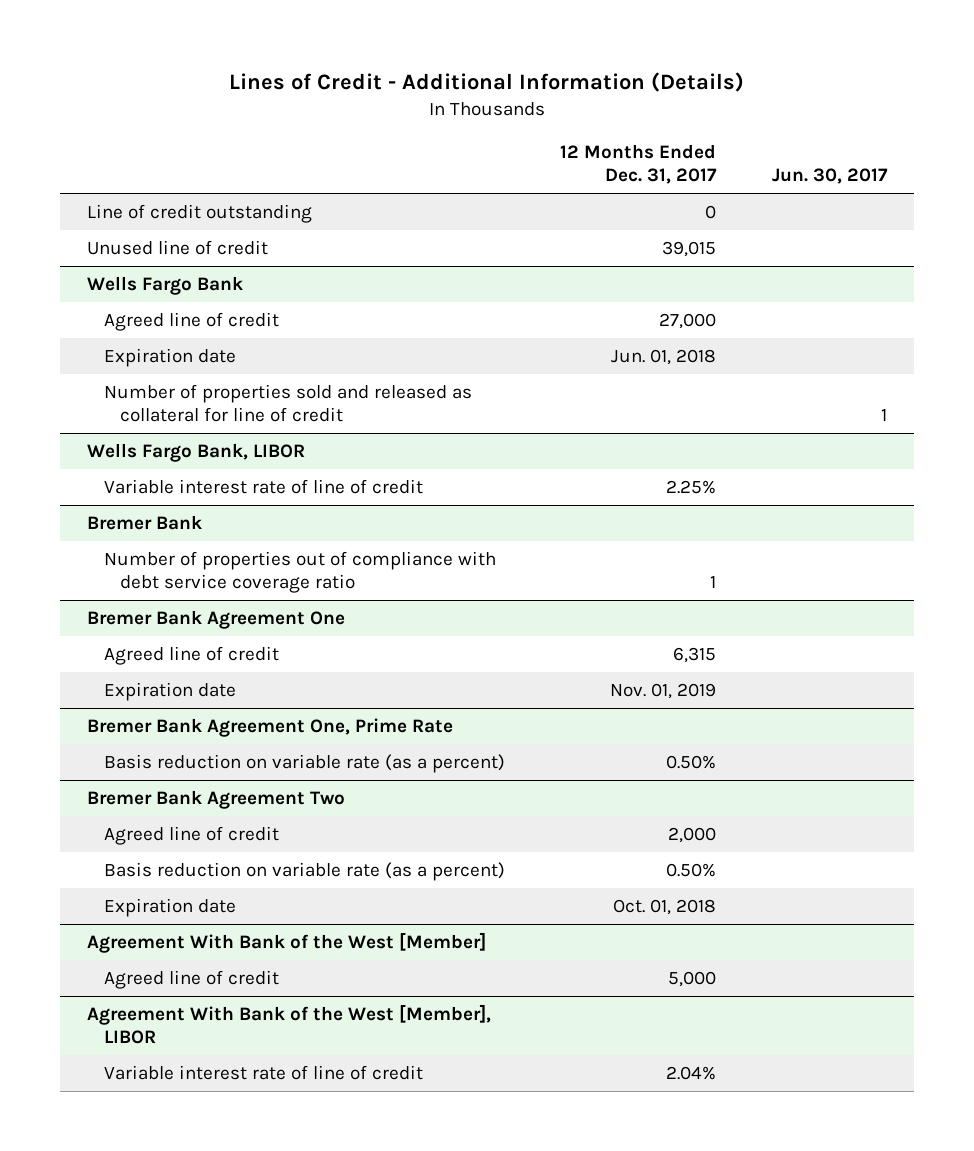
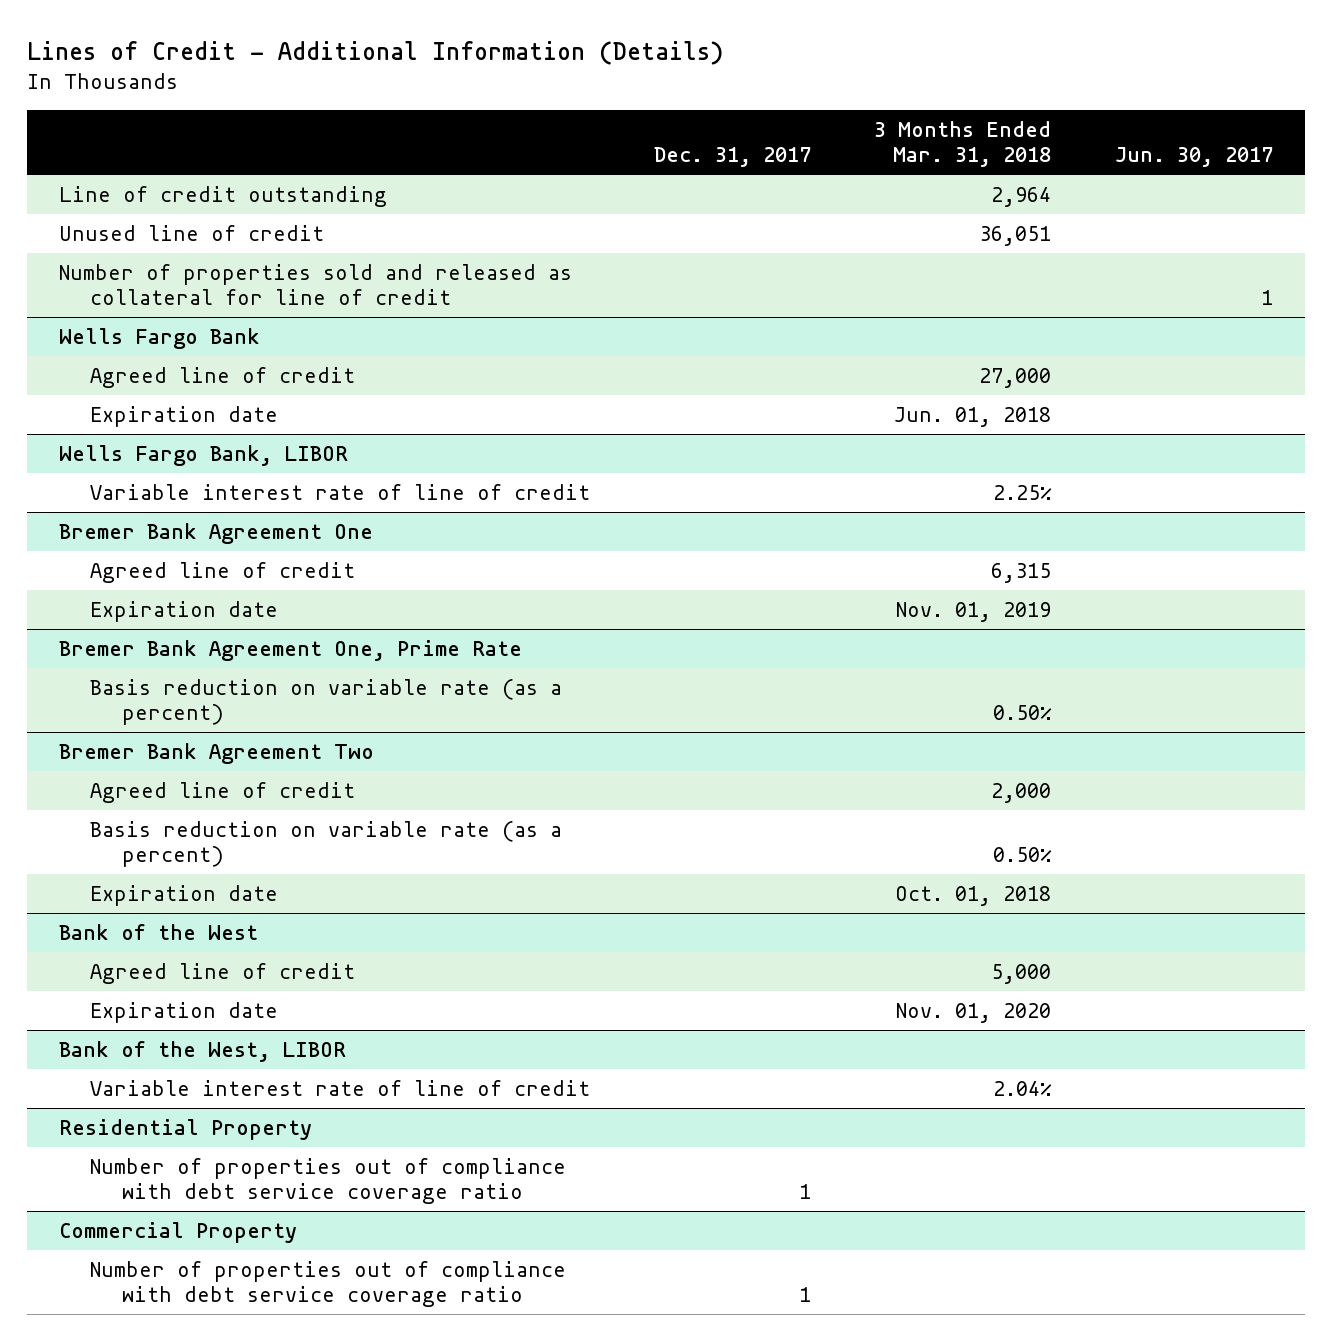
- | 12 Months Ended Dec. 31, 2017 | Jun. 30, 2017
+ | Dec. 31, 2017 | 3 Months Ended Mar. 31, 2018 | Jun. 30, 2017
+ Number of properties sold and released as collateral for line of credit | | | 1
@ Wells Fargo Bank
- Number of properties sold and released as collateral for line of credit | | 1
- Bremer Bank
- Number of properties out of compliance with debt service coverage ratio | 1 |
- Agreement With Bank of the West [Member]
+ Bank of the West
- Agreement With Bank of the West [Member], LIBOR
+ Expiration date | | Nov. 01, 2020 |
+ Bank of the West, LIBOR
+ Residential Property
+ Number of properties out of compliance with debt service coverage ratio | 1 | |
+ Commercial Property
+ Number of properties out of compliance with debt service coverage ratio | 1 | |

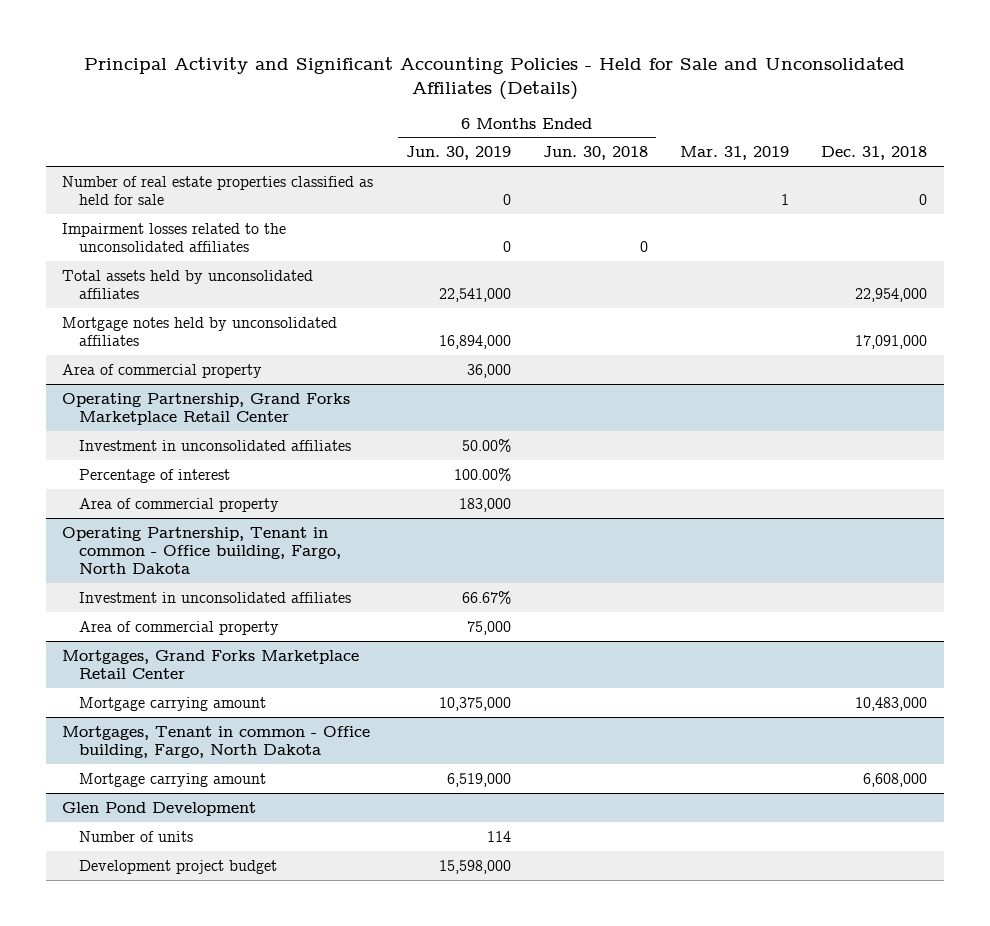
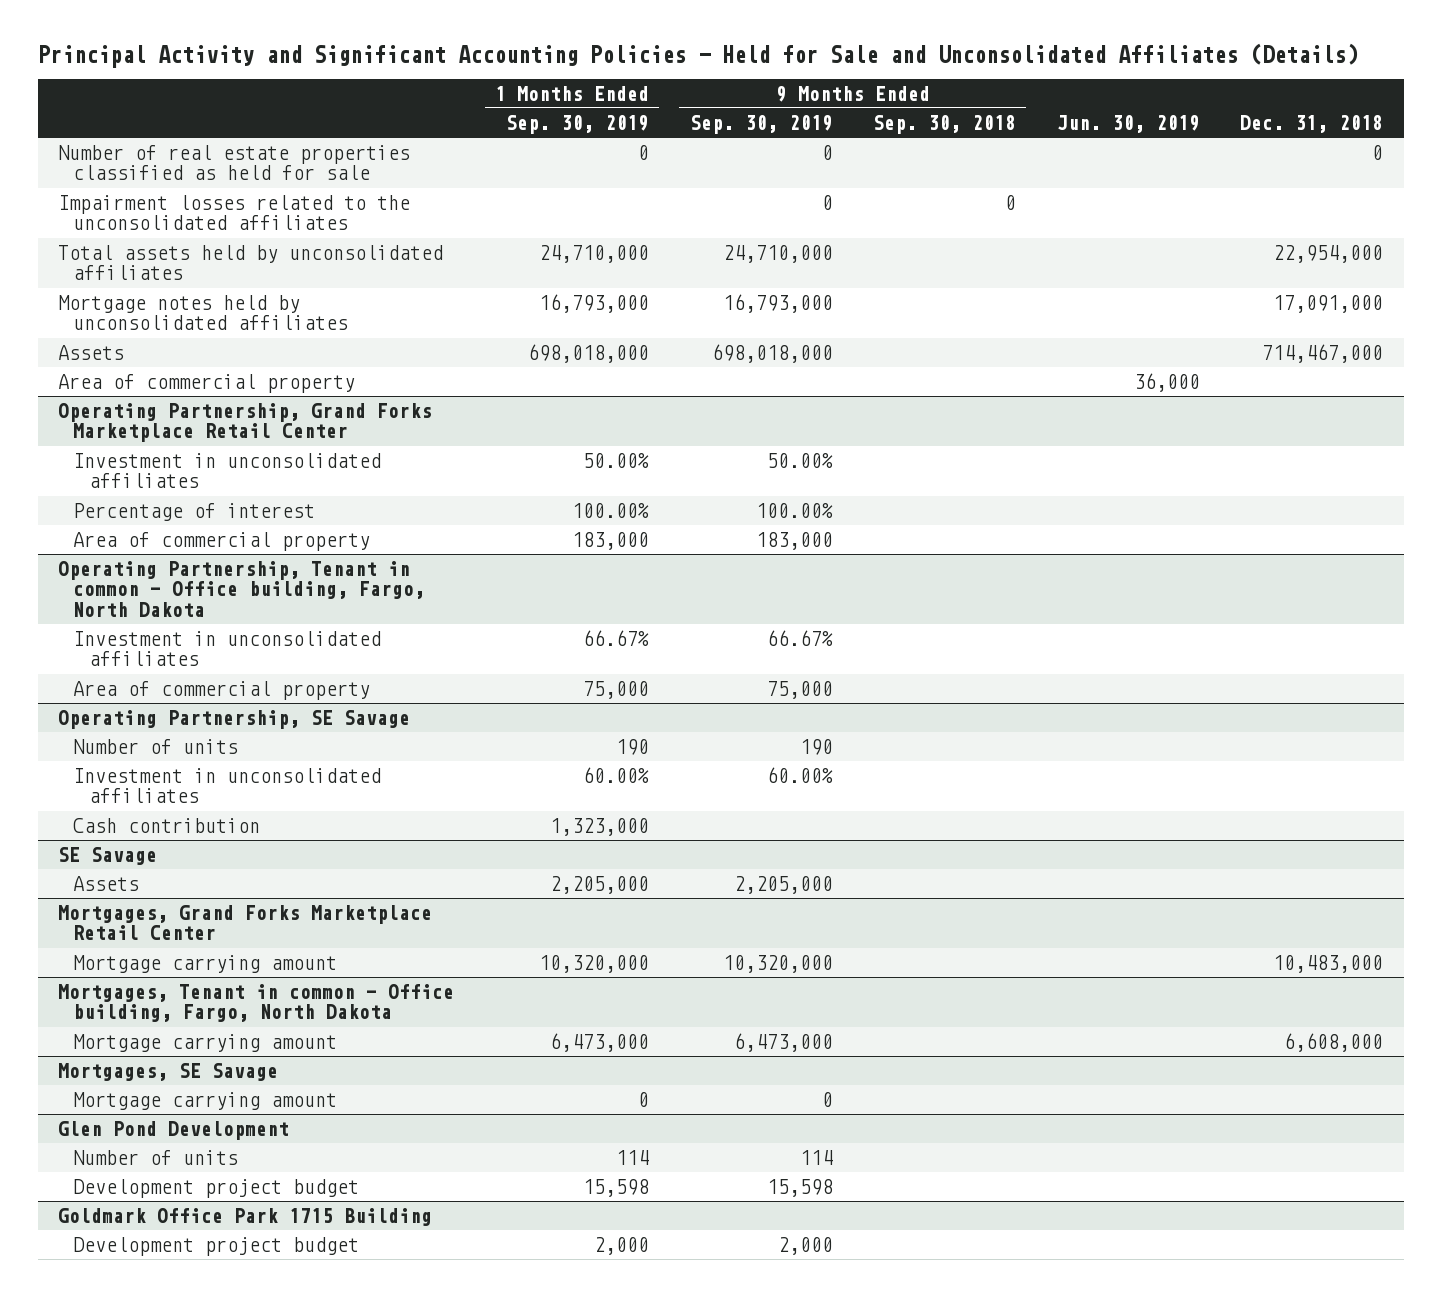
- | 6 Months Ended Jun. 30, 2019 | 6 Months Ended Jun. 30, 2018 | Mar. 31, 2019 | Dec. 31, 2018
+ | 1 Months Ended Sep. 30, 2019 | 9 Months Ended Sep. 30, 2019 | 9 Months Ended Sep. 30, 2018 | Jun. 30, 2019 | Dec. 31, 2018
+ Assets | 698,018,000 | 698,018,000 | | | 714,467,000
+ Operating Partnership, SE Savage
+ Number of units | 190 | 190 | | |
+ Investment in unconsolidated affiliates | 60.00% | 60.00% | | |
+ Cash contribution | 1,323,000 | | | |
+ SE Savage
+ Assets | 2,205,000 | 2,205,000 | | |
+ Mortgages, SE Savage
+ Mortgage carrying amount | 0 | 0 | | |
+ Goldmark Office Park 1715 Building
+ Development project budget | 2,000 | 2,000 | | |

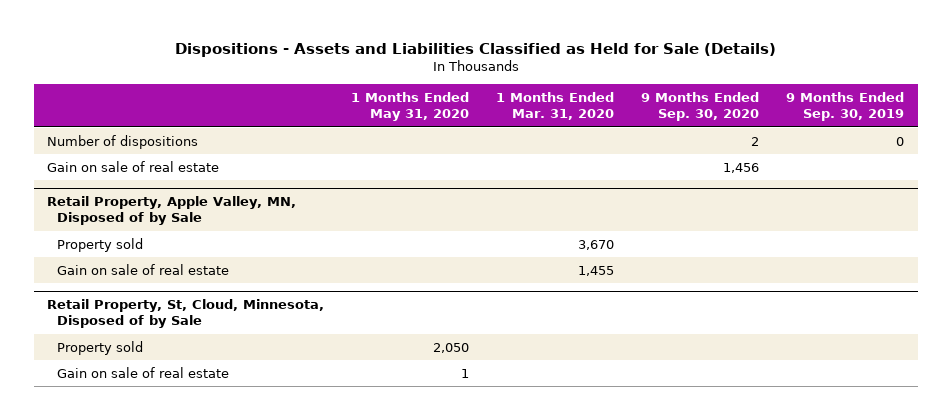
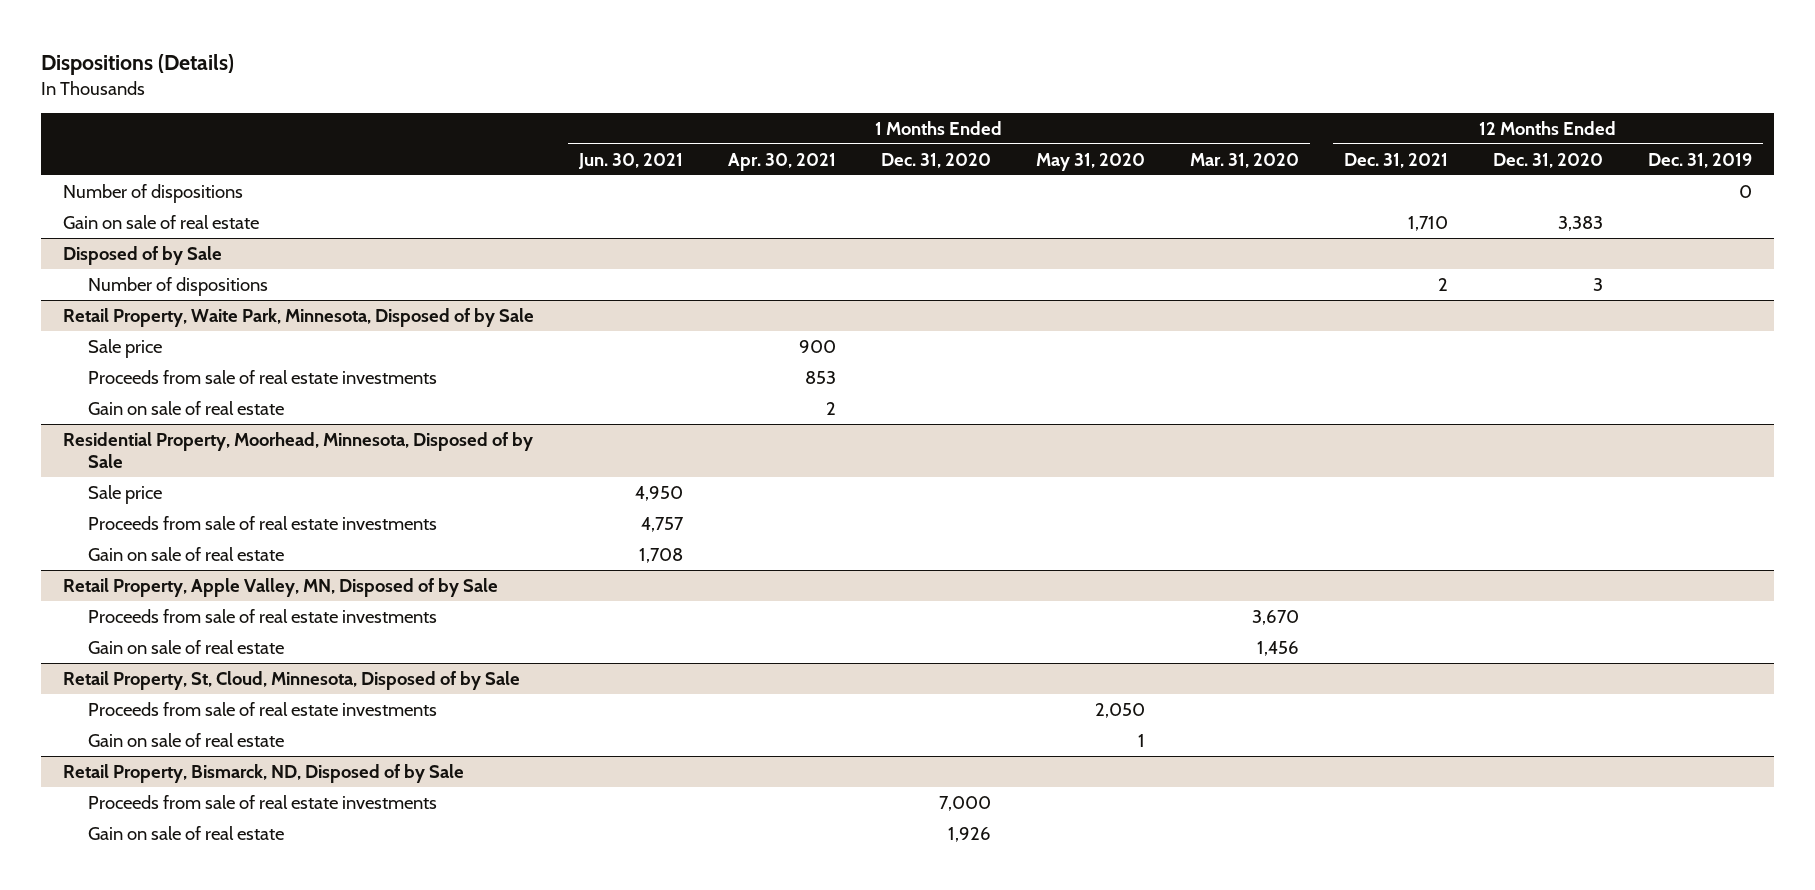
- Dispositions - Assets and Liabilities Classified as Held for Sale (Details)
+ Dispositions (Details)
- | 1 Months Ended May 31, 2020 | 1 Months Ended Mar. 31, 2020 | 9 Months Ended Sep. 30, 2020 | 9 Months Ended Sep. 30, 2019
+ | 1 Months Ended Jun. 30, 2021 | 1 Months Ended Apr. 30, 2021 | 1 Months Ended Dec. 31, 2020 | 1 Months Ended May 31, 2020 | 1 Months Ended Mar. 31, 2020 | 12 Months Ended Dec. 31, 2021 | 12 Months Ended Dec. 31, 2020 | 12 Months Ended Dec. 31, 2019
+ Disposed of by Sale
+ Number of dispositions | | | | | | 2 | 3 |
+ Retail Property, Waite Park, Minnesota, Disposed of by Sale
+ Sale price | | 900 | | | | | |
+ Proceeds from sale of real estate investments | | 853 | | | | | |
+ Gain on sale of real estate | | 2 | | | | | |
+ Residential Property, Moorhead, Minnesota, Disposed of by Sale
+ Sale price | 4,950 | | | | | | |
+ Proceeds from sale of real estate investments | 4,757 | | | | | | |
+ Gain on sale of real estate | 1,708 | | | | | | |
@ Retail Property, Apple Valley, MN, Disposed of by Sale
- Property sold | | 3,670 | |
- Gain on sale of real estate | | 1,455 | |
+ Proceeds from sale of real estate investments | | | | | 3,670 | | |
+ Gain on sale of real estate | | | | | 1,456 | | |
@ Retail Property, St, Cloud, Minnesota, Disposed of by Sale
- Property sold | 2,050 | | |
+ Proceeds from sale of real estate investments | | | | 2,050 | | | |
+ Retail Property, Bismarck, ND, Disposed of by Sale
+ Proceeds from sale of real estate investments | | | 7,000 | | | | |
+ Gain on sale of real estate | | | 1,926 | | | | |

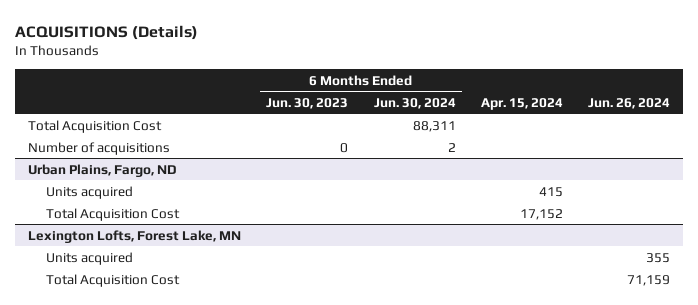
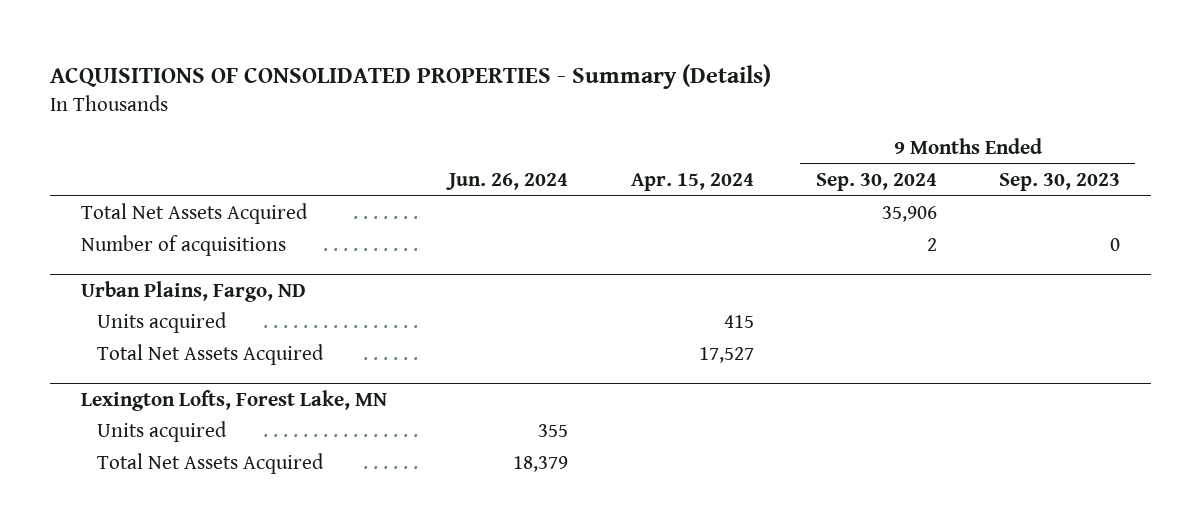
- ACQUISITIONS (Details)
+ ACQUISITIONS OF CONSOLIDATED PROPERTIES - Summary (Details)
- | 6 Months Ended Jun. 30, 2023 | 6 Months Ended Jun. 30, 2024 | Apr. 15, 2024 | Jun. 26, 2024
+ | Jun. 26, 2024 | Apr. 15, 2024 | 9 Months Ended Sep. 30, 2024 | 9 Months Ended Sep. 30, 2023
- Total Acquisition Cost | | 88,311 | |
+ Total Net Assets Acquired | | | 35,906 |
@ Urban Plains, Fargo, ND
- Total Acquisition Cost | | | 17,152 |
+ Total Net Assets Acquired | | 17,527 | |
@ Lexington Lofts, Forest Lake, MN
- Total Acquisition Cost | | | | 71,159
+ Total Net Assets Acquired | 18,379 | | |

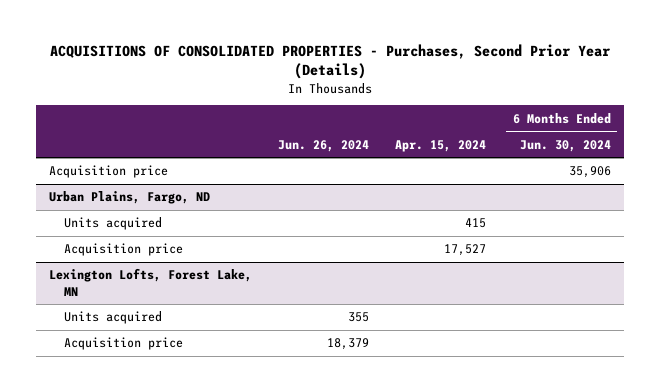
- ACQUISITIONS OF CONSOLIDATED PROPERTIES - Summary (Details)
+ ACQUISITIONS OF CONSOLIDATED PROPERTIES - Purchases, Second Prior Year (Details)
- | Jun. 26, 2024 | Apr. 15, 2024 | 9 Months Ended Sep. 30, 2024 | 9 Months Ended Sep. 30, 2023
+ | Jun. 26, 2024 | Apr. 15, 2024 | 6 Months Ended Jun. 30, 2024
- Total Net Assets Acquired | | | 35,906 |
- Number of acquisitions | | | 2 | 0
+ Acquisition price | | | 35,906
@ Urban Plains, Fargo, ND
- Total Net Assets Acquired | | 17,527 | |
+ Acquisition price | | 17,527 |
@ Lexington Lofts, Forest Lake, MN
- Total Net Assets Acquired | 18,379 | | |
+ Acquisition price | 18,379 | |

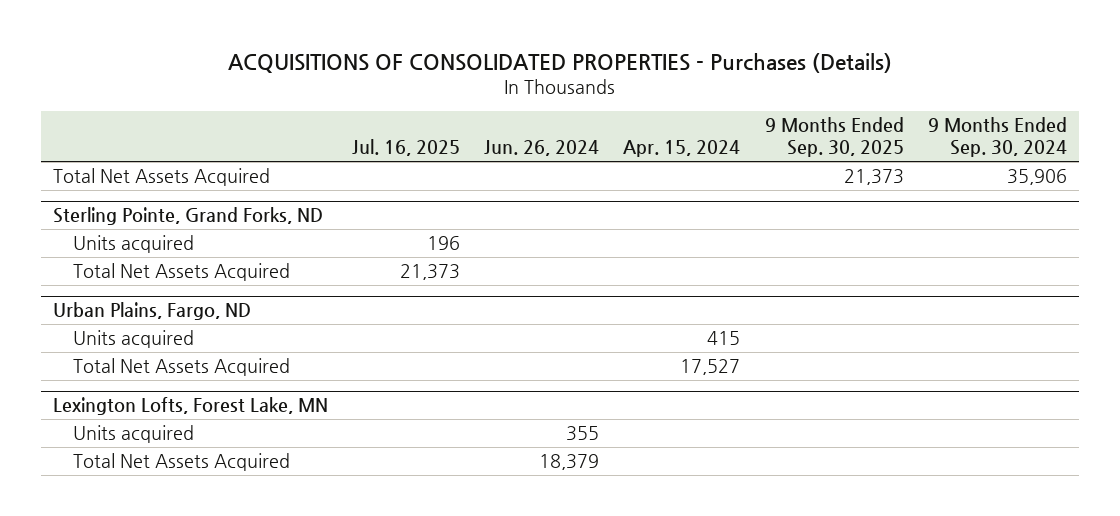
- ACQUISITIONS OF CONSOLIDATED PROPERTIES - Purchases, Second Prior Year (Details)
+ ACQUISITIONS OF CONSOLIDATED PROPERTIES - Purchases (Details)
- | Jun. 26, 2024 | Apr. 15, 2024 | 6 Months Ended Jun. 30, 2024
+ | Jul. 16, 2025 | Jun. 26, 2024 | Apr. 15, 2024 | 9 Months Ended Sep. 30, 2025 | 9 Months Ended Sep. 30, 2024
- Acquisition price | | | 35,906
+ Total Net Assets Acquired | | | | 21,373 | 35,906
+ Sterling Pointe, Grand Forks, ND
+ Units acquired | 196 | | | |
+ Total Net Assets Acquired | 21,373 | | | |
@ Urban Plains, Fargo, ND
- Acquisition price | | 17,527 |
+ Total Net Assets Acquired | | | 17,527 | |
@ Lexington Lofts, Forest Lake, MN
- Acquisition price | 18,379 | |
+ Total Net Assets Acquired | | 18,379 | | |

